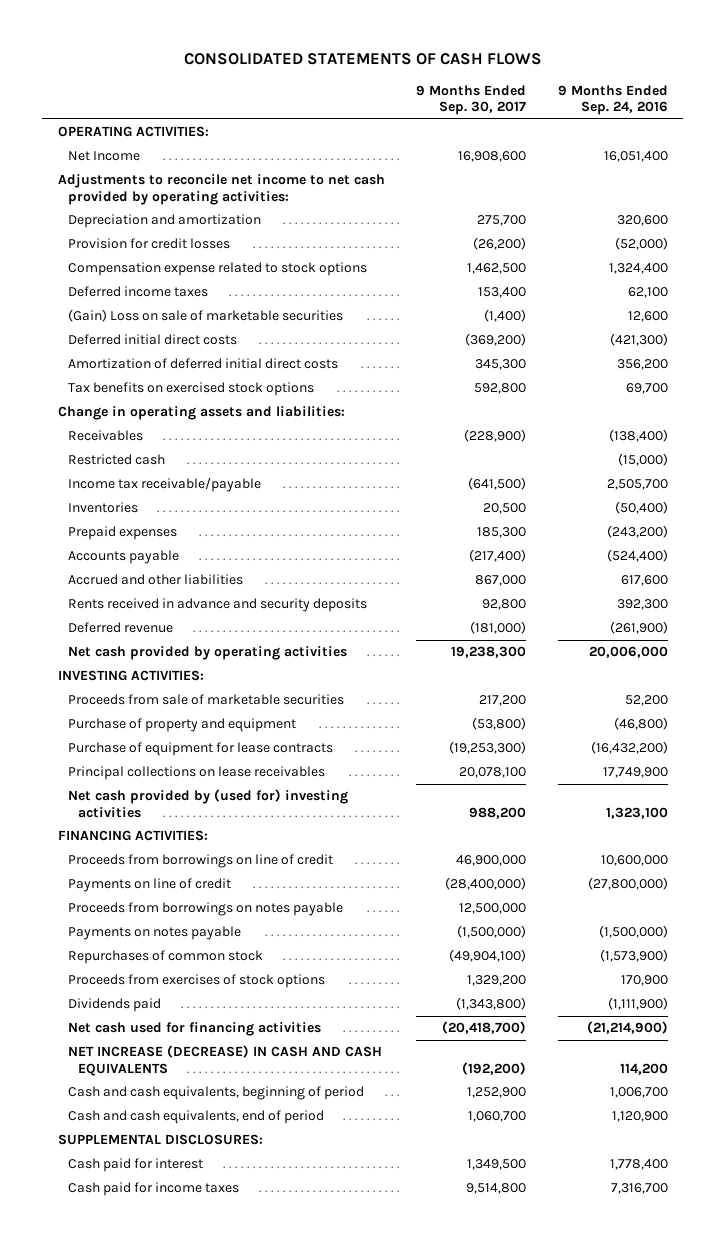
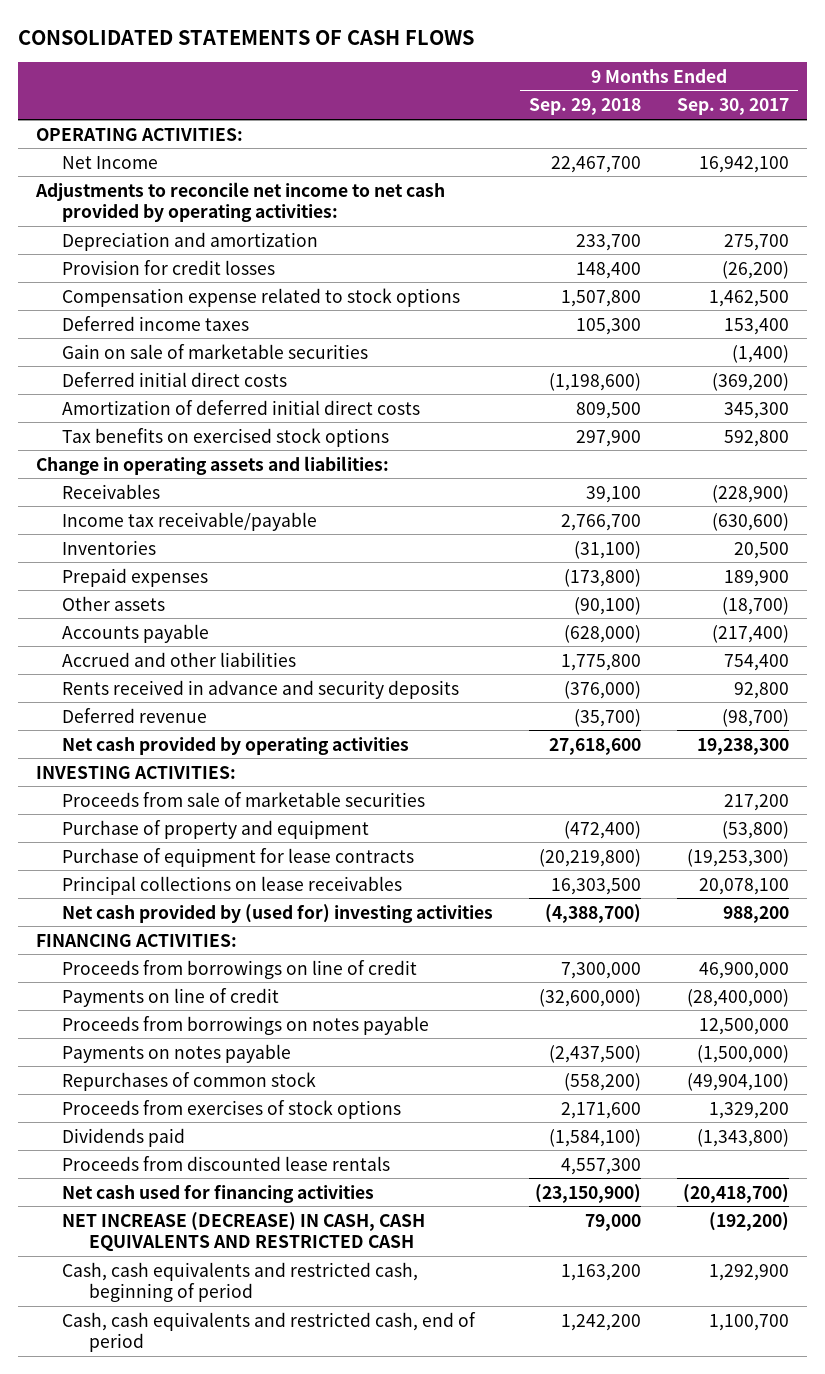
- | 9 Months Ended Sep. 30, 2017 | 9 Months Ended Sep. 24, 2016
+ | 9 Months Ended Sep. 29, 2018 | 9 Months Ended Sep. 30, 2017
- Net Income | 16,908,600 | 16,051,400
+ Net Income | 22,467,700 | 16,942,100
- (Gain) Loss on sale of marketable securities | (1,400) | 12,600
+ Gain on sale of marketable securities | | (1,400)
- Restricted cash | | (15,000)
- Income tax receivable/payable | (641,500) | 2,505,700
+ Income tax receivable/payable | 2,766,700 | (630,600)
- Prepaid expenses | 185,300 | (243,200)
+ Prepaid expenses | (173,800) | 189,900
+ Other assets | (90,100) | (18,700)
- Accrued and other liabilities | 867,000 | 617,600
+ Accrued and other liabilities | 1,775,800 | 754,400
- Deferred revenue | (181,000) | (261,900)
+ Deferred revenue | (35,700) | (98,700)
+ Proceeds from discounted lease rentals | 4,557,300 |
- NET INCREASE (DECREASE) IN CASH AND CASH EQUIVALENTS | (192,200) | 114,200
- Cash and cash equivalents, beginning of period | 1,252,900 | 1,006,700
- Cash and cash equivalents, end of period | 1,060,700 | 1,120,900
- SUPPLEMENTAL DISCLOSURES:
- Cash paid for interest | 1,349,500 | 1,778,400
- Cash paid for income taxes | 9,514,800 | 7,316,700
+ NET INCREASE (DECREASE) IN CASH, CASH EQUIVALENTS AND RESTRICTED CASH | 79,000 | (192,200)
+ Cash, cash equivalents and restricted cash, beginning of period | 1,163,200 | 1,292,900
+ Cash, cash equivalents and restricted cash, end of period | 1,242,200 | 1,100,700

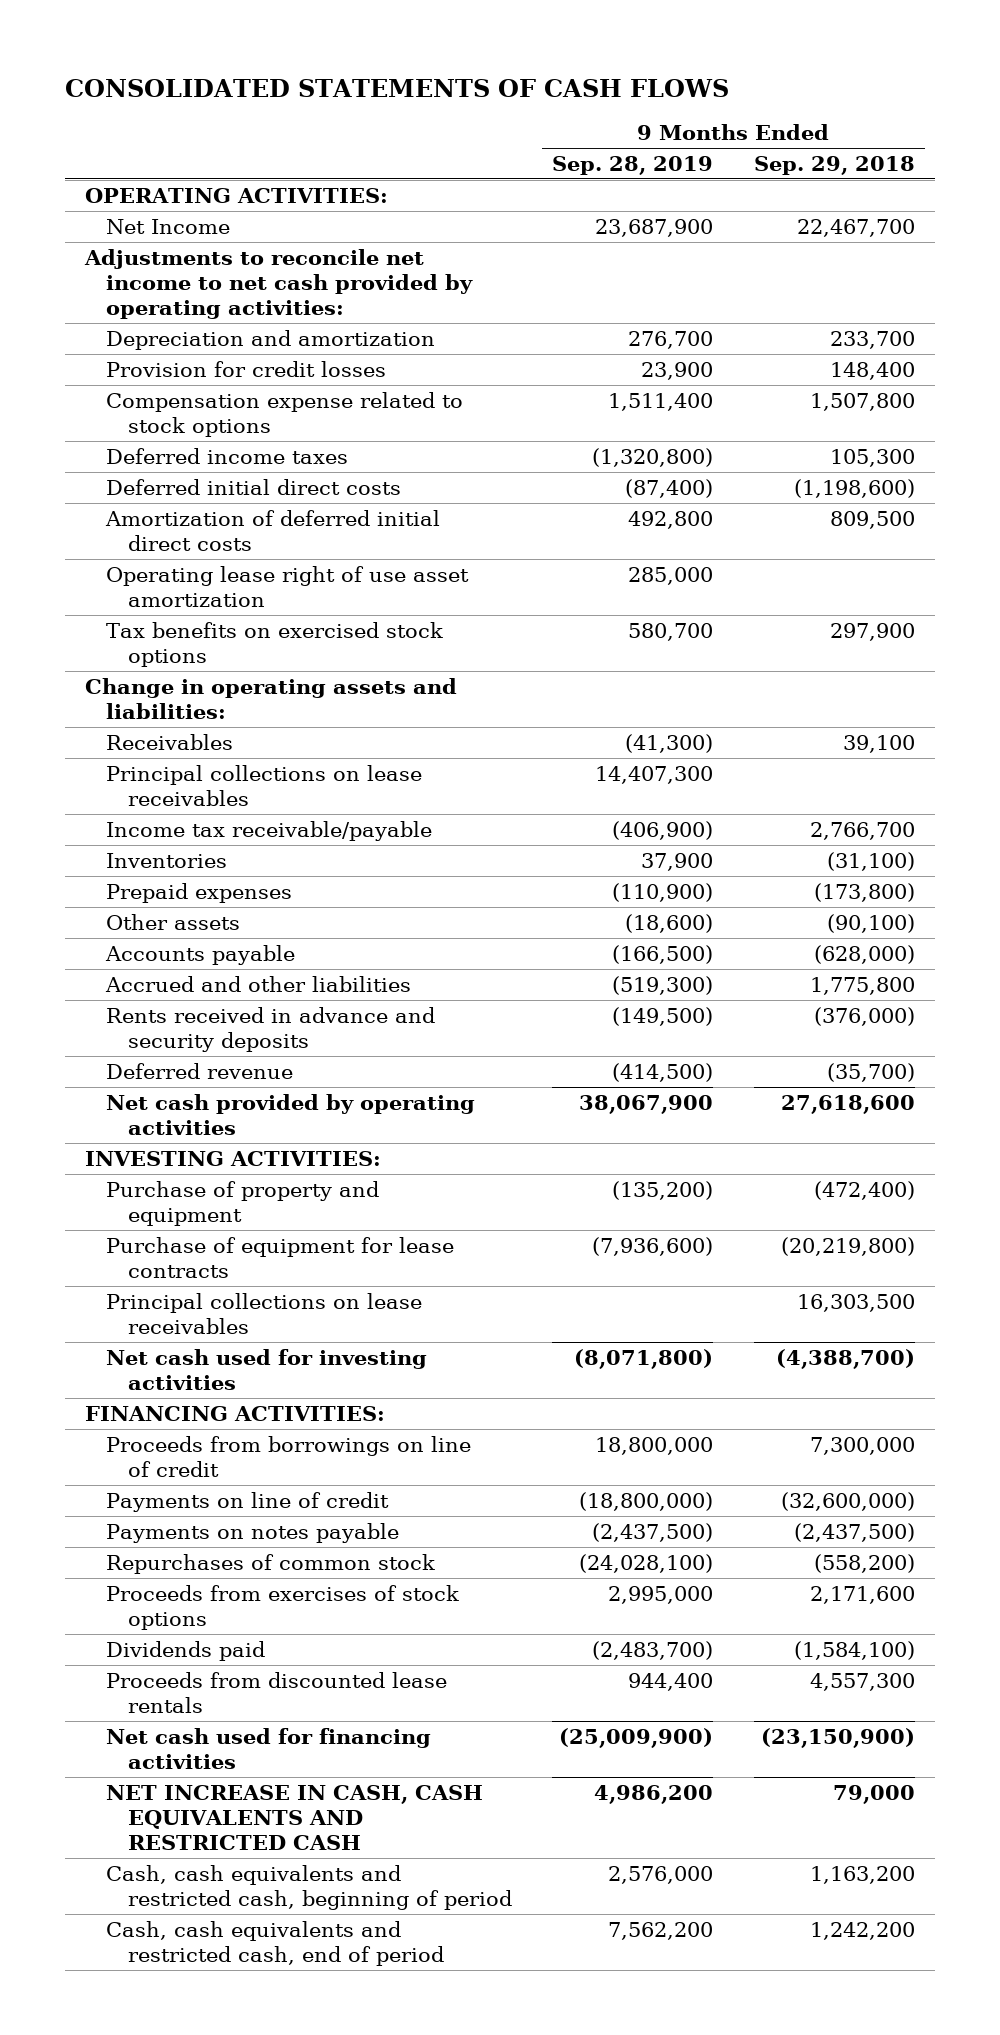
- | 9 Months Ended Sep. 29, 2018 | 9 Months Ended Sep. 30, 2017
+ | 9 Months Ended Sep. 28, 2019 | 9 Months Ended Sep. 29, 2018
- Gain on sale of marketable securities | | (1,400)
+ Operating lease right of use asset amortization | 285,000 |
+ Principal collections on lease receivables | 14,407,300 |
- Proceeds from sale of marketable securities | | 217,200
- Net cash provided by (used for) investing activities | (4,388,700) | 988,200
+ Net cash used for investing activities | (8,071,800) | (4,388,700)
- Proceeds from borrowings on notes payable | | 12,500,000
- NET INCREASE (DECREASE) IN CASH, CASH EQUIVALENTS AND RESTRICTED CASH | 79,000 | (192,200)
+ NET INCREASE IN CASH, CASH EQUIVALENTS AND RESTRICTED CASH | 4,986,200 | 79,000

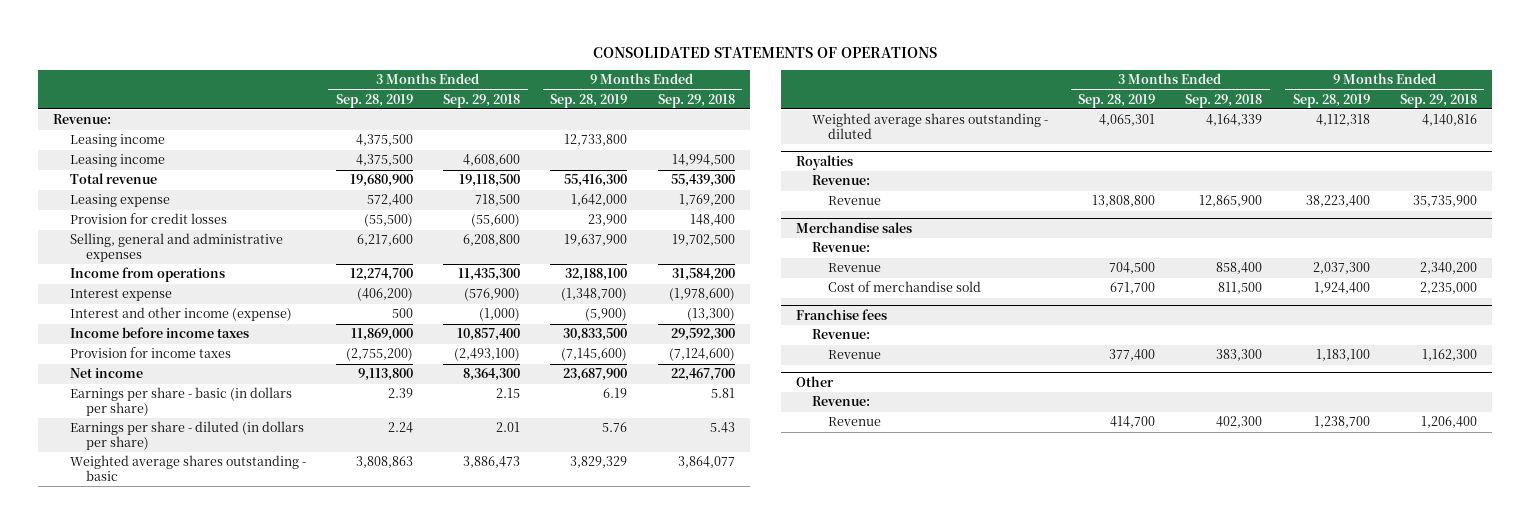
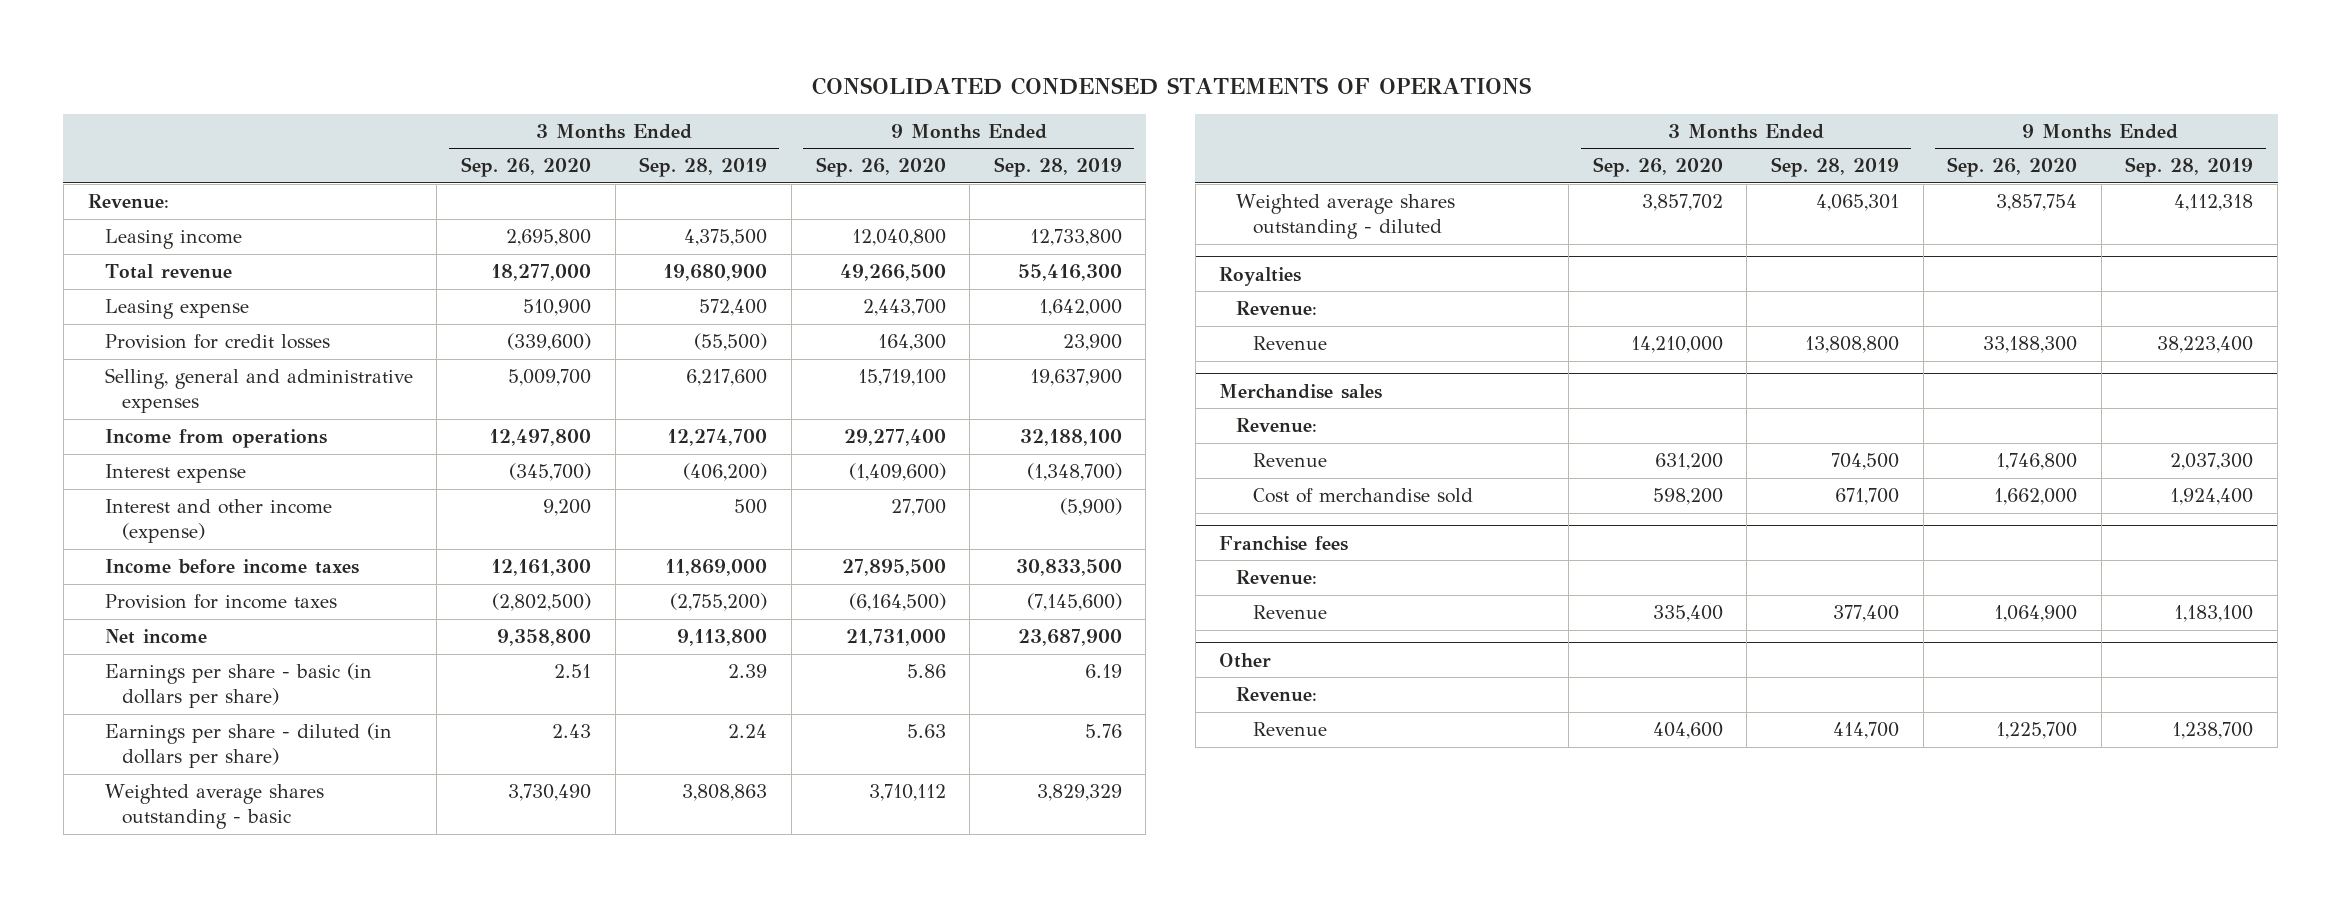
- CONSOLIDATED STATEMENTS OF OPERATIONS
+ CONSOLIDATED CONDENSED STATEMENTS OF OPERATIONS
- | 3 Months Ended Sep. 28, 2019 | 3 Months Ended Sep. 29, 2018 | 9 Months Ended Sep. 28, 2019 | 9 Months Ended Sep. 29, 2018
+ | 3 Months Ended Sep. 26, 2020 | 3 Months Ended Sep. 28, 2019 | 9 Months Ended Sep. 26, 2020 | 9 Months Ended Sep. 28, 2019
- Leasing income | 4,375,500 | 4,608,600 | | 14,994,500

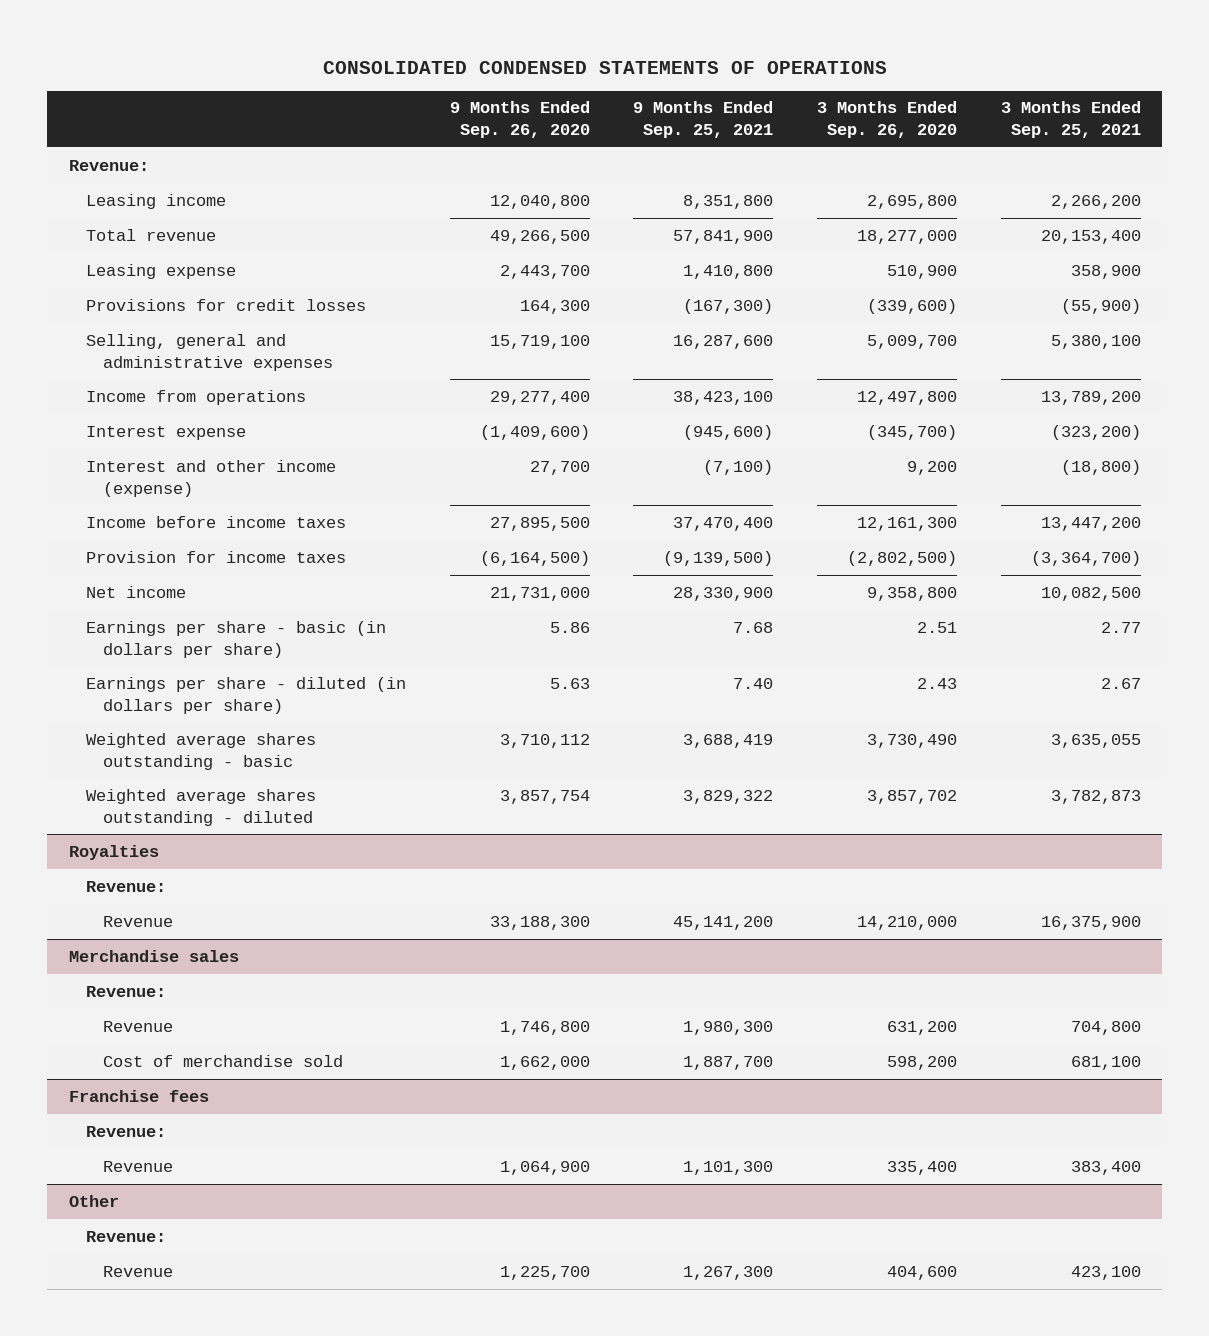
- | 3 Months Ended Sep. 26, 2020 | 3 Months Ended Sep. 28, 2019 | 9 Months Ended Sep. 26, 2020 | 9 Months Ended Sep. 28, 2019
+ | 9 Months Ended Sep. 26, 2020 | 9 Months Ended Sep. 25, 2021 | 3 Months Ended Sep. 26, 2020 | 3 Months Ended Sep. 25, 2021
- Provision for credit losses | (339,600) | (55,500) | 164,300 | 23,900
+ Provisions for credit losses | 164,300 | (167,300) | (339,600) | (55,900)

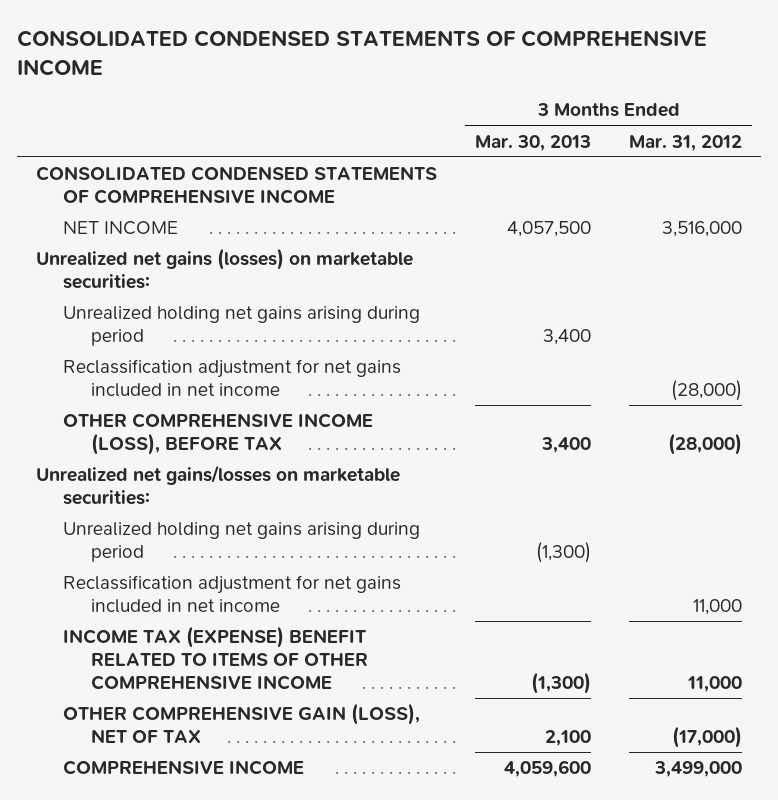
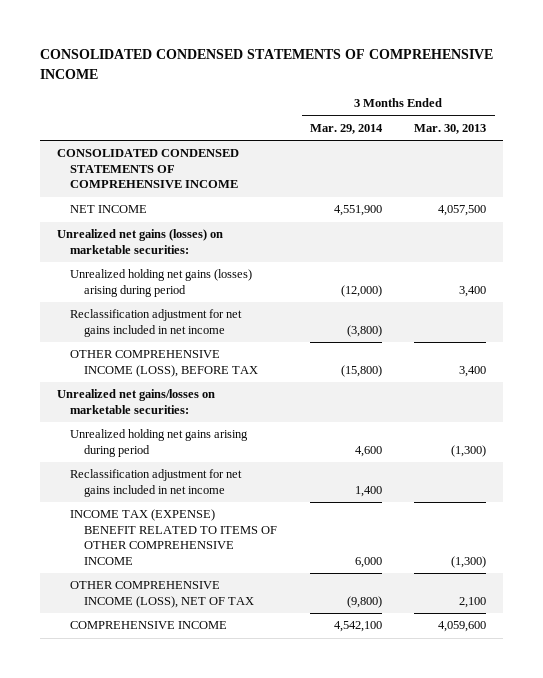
- | 3 Months Ended Mar. 30, 2013 | 3 Months Ended Mar. 31, 2012
+ | 3 Months Ended Mar. 29, 2014 | 3 Months Ended Mar. 30, 2013
- Unrealized holding net gains arising during period | 3,400 |
+ Unrealized holding net gains (losses) arising during period | (12,000) | 3,400
- OTHER COMPREHENSIVE GAIN (LOSS), NET OF TAX | 2,100 | (17,000)
+ OTHER COMPREHENSIVE INCOME (LOSS), NET OF TAX | (9,800) | 2,100

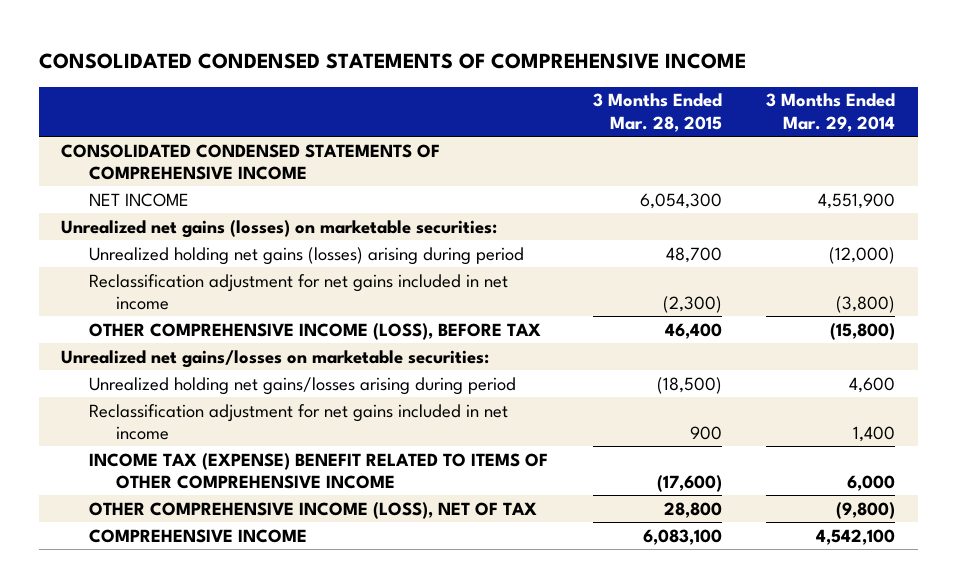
- | 3 Months Ended Mar. 29, 2014 | 3 Months Ended Mar. 30, 2013
+ | 3 Months Ended Mar. 28, 2015 | 3 Months Ended Mar. 29, 2014
- Unrealized holding net gains arising during period | 4,600 | (1,300)
+ Unrealized holding net gains/losses arising during period | (18,500) | 4,600

